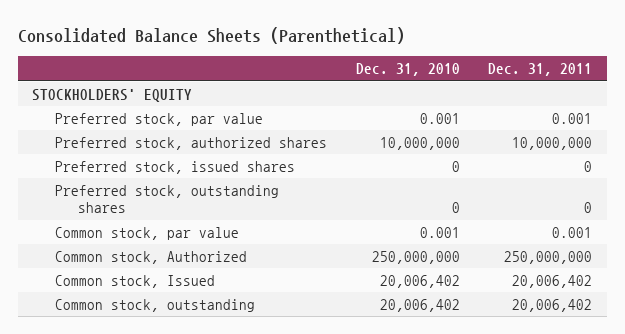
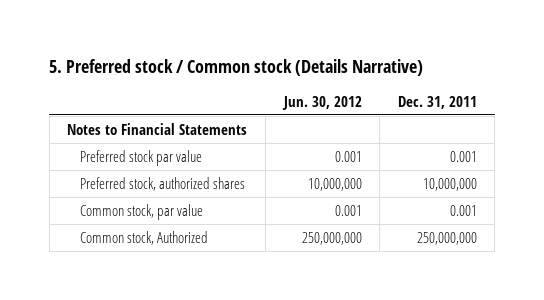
- Consolidated Balance Sheets (Parenthetical)
+ 5. Preferred stock / Common stock (Details Narrative)
- | Dec. 31, 2010 | Dec. 31, 2011
+ | Jun. 30, 2012 | Dec. 31, 2011
- STOCKHOLDERS' EQUITY
- Preferred stock, par value | 0.001 | 0.001
+ Notes to Financial Statements
+ Preferred stock par value | 0.001 | 0.001
- Preferred stock, issued shares | 0 | 0
- Preferred stock, outstanding shares | 0 | 0
- Common stock, Issued | 20,006,402 | 20,006,402
- Common stock, outstanding | 20,006,402 | 20,006,402

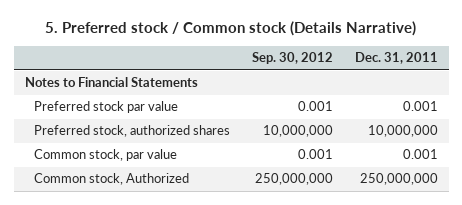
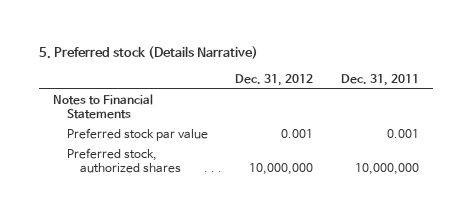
- 5. Preferred stock / Common stock (Details Narrative)
+ 5. Preferred stock (Details Narrative)
- | Sep. 30, 2012 | Dec. 31, 2011
+ | Dec. 31, 2012 | Dec. 31, 2011
- Common stock, par value | 0.001 | 0.001
- Common stock, Authorized | 250,000,000 | 250,000,000

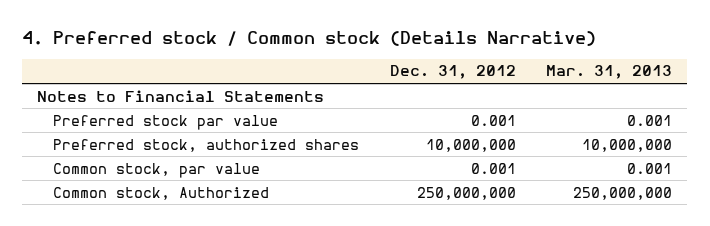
- 5. Preferred stock (Details Narrative)
+ 4. Preferred stock / Common stock (Details Narrative)
- | Dec. 31, 2012 | Dec. 31, 2011
+ | Dec. 31, 2012 | Mar. 31, 2013
+ Common stock, par value | 0.001 | 0.001
+ Common stock, Authorized | 250,000,000 | 250,000,000

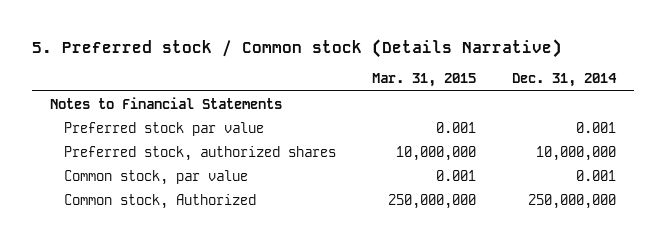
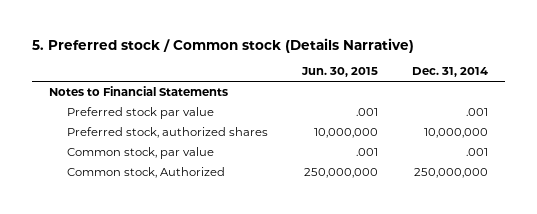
- | Mar. 31, 2015 | Dec. 31, 2014
+ | Jun. 30, 2015 | Dec. 31, 2014
- Preferred stock par value | 0.001 | 0.001
+ Preferred stock par value | .001 | .001
- Common stock, par value | 0.001 | 0.001
+ Common stock, par value | .001 | .001

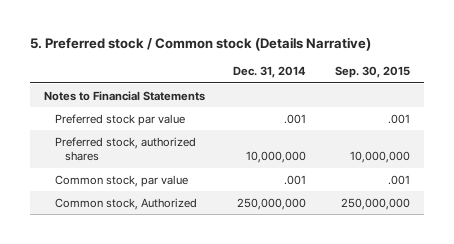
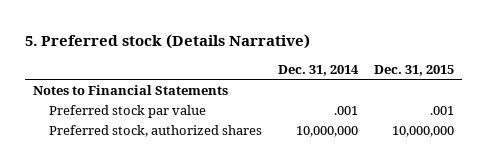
- 5. Preferred stock / Common stock (Details Narrative)
+ 5. Preferred stock (Details Narrative)
- | Dec. 31, 2014 | Sep. 30, 2015
+ | Dec. 31, 2014 | Dec. 31, 2015
- Common stock, par value | .001 | .001
- Common stock, Authorized | 250,000,000 | 250,000,000

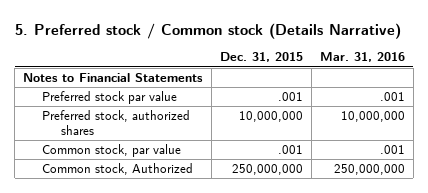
- 5. Preferred stock (Details Narrative)
+ 5. Preferred stock / Common stock (Details Narrative)
- | Dec. 31, 2014 | Dec. 31, 2015
+ | Dec. 31, 2015 | Mar. 31, 2016
+ Common stock, par value | .001 | .001
+ Common stock, Authorized | 250,000,000 | 250,000,000

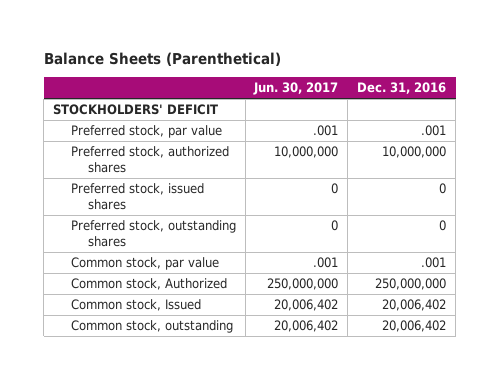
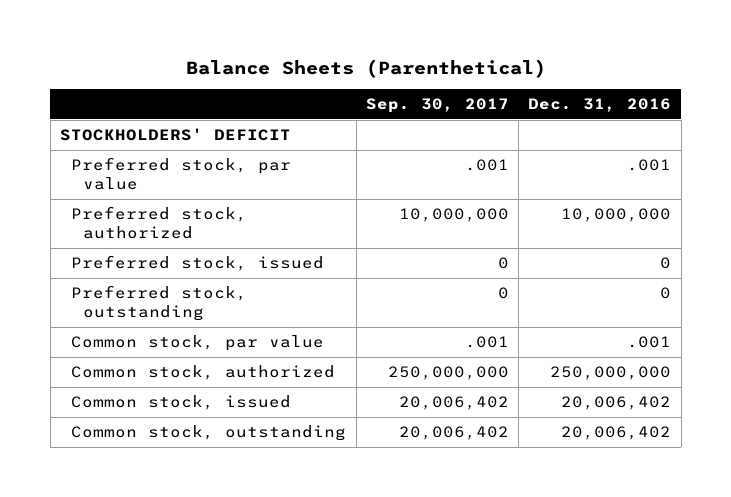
- | Jun. 30, 2017 | Dec. 31, 2016
+ | Sep. 30, 2017 | Dec. 31, 2016
- Preferred stock, authorized shares | 10,000,000 | 10,000,000
- Preferred stock, issued shares | 0 | 0
- Preferred stock, outstanding shares | 0 | 0
+ Preferred stock, authorized | 10,000,000 | 10,000,000
+ Preferred stock, issued | 0 | 0
+ Preferred stock, outstanding | 0 | 0
- Common stock, Authorized | 250,000,000 | 250,000,000
- Common stock, Issued | 20,006,402 | 20,006,402
+ Common stock, authorized | 250,000,000 | 250,000,000
+ Common stock, issued | 20,006,402 | 20,006,402

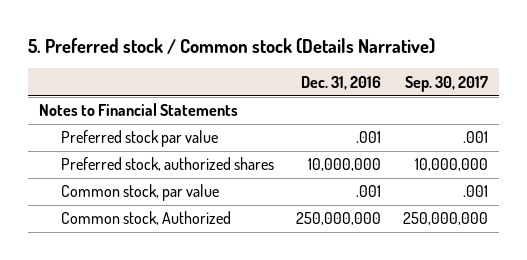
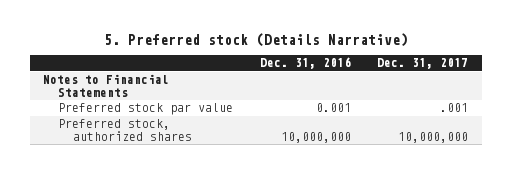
- 5. Preferred stock / Common stock (Details Narrative)
+ 5. Preferred stock (Details Narrative)
- | Dec. 31, 2016 | Sep. 30, 2017
+ | Dec. 31, 2016 | Dec. 31, 2017
- Preferred stock par value | .001 | .001
+ Preferred stock par value | 0.001 | .001
- Common stock, par value | .001 | .001
- Common stock, Authorized | 250,000,000 | 250,000,000

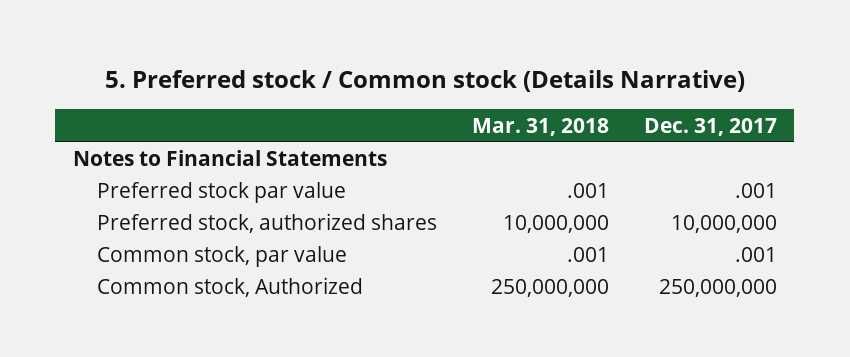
- 5. Preferred stock (Details Narrative)
+ 5. Preferred stock / Common stock (Details Narrative)
- | Dec. 31, 2016 | Dec. 31, 2017
+ | Mar. 31, 2018 | Dec. 31, 2017
+ Common stock, par value | .001 | .001
+ Common stock, Authorized | 250,000,000 | 250,000,000

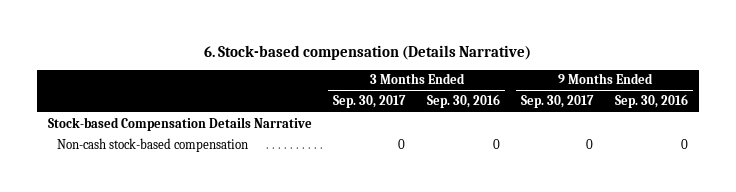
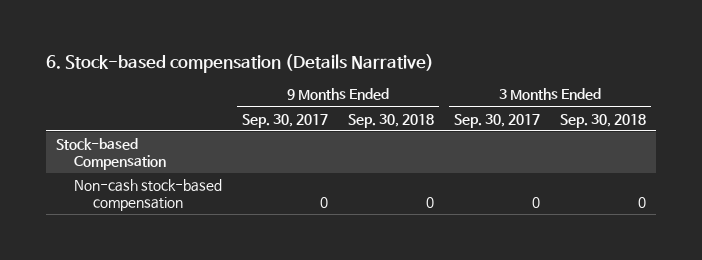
- | 3 Months Ended Sep. 30, 2017 | 3 Months Ended Sep. 30, 2016 | 9 Months Ended Sep. 30, 2017 | 9 Months Ended Sep. 30, 2016
+ | 9 Months Ended Sep. 30, 2017 | 9 Months Ended Sep. 30, 2018 | 3 Months Ended Sep. 30, 2017 | 3 Months Ended Sep. 30, 2018
- Stock-based Compensation Details Narrative
+ Stock-based Compensation

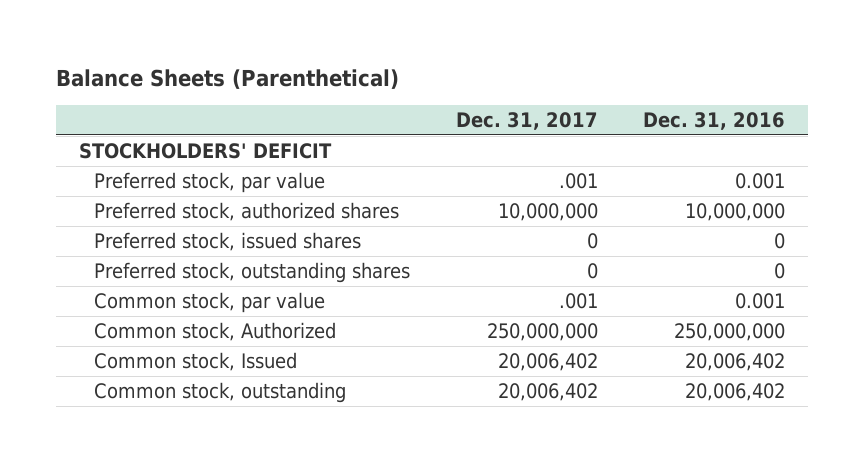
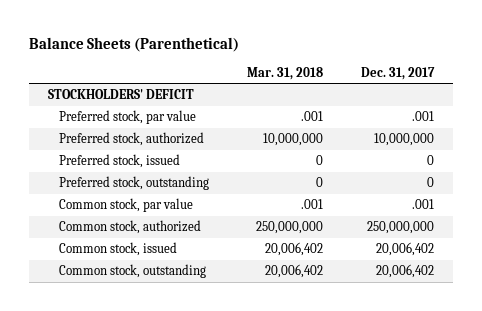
- | Dec. 31, 2017 | Dec. 31, 2016
+ | Mar. 31, 2018 | Dec. 31, 2017
- Preferred stock, authorized shares | 10,000,000 | 10,000,000
- Preferred stock, issued shares | 0 | 0
- Preferred stock, outstanding shares | 0 | 0
+ Preferred stock, authorized | 10,000,000 | 10,000,000
+ Preferred stock, issued | 0 | 0
+ Preferred stock, outstanding | 0 | 0
- Common stock, Authorized | 250,000,000 | 250,000,000
- Common stock, Issued | 20,006,402 | 20,006,402
+ Common stock, authorized | 250,000,000 | 250,000,000
+ Common stock, issued | 20,006,402 | 20,006,402

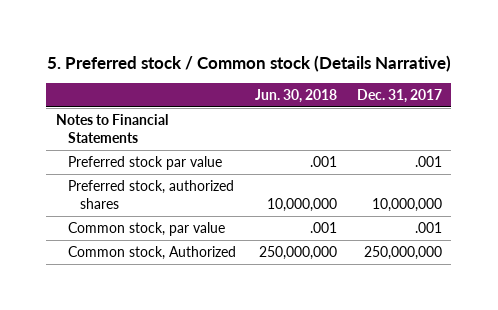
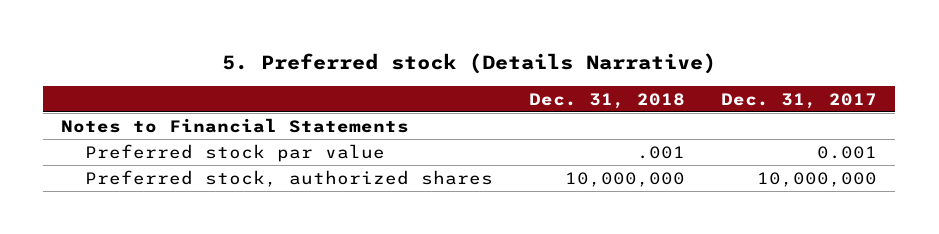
- 5. Preferred stock / Common stock (Details Narrative)
+ 5. Preferred stock (Details Narrative)
- | Jun. 30, 2018 | Dec. 31, 2017
+ | Dec. 31, 2018 | Dec. 31, 2017
- Preferred stock par value | .001 | .001
+ Preferred stock par value | .001 | 0.001
- Common stock, par value | .001 | .001
- Common stock, Authorized | 250,000,000 | 250,000,000

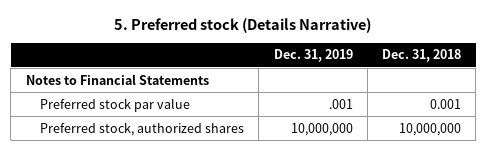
- | Dec. 31, 2018 | Dec. 31, 2017
+ | Dec. 31, 2019 | Dec. 31, 2018
- Preferred stock par value | .001 | 0.001
+ Preferred stock par value | .001 | 0.001

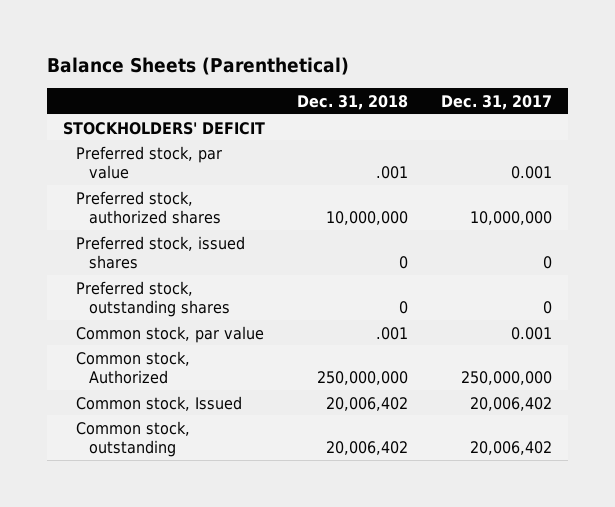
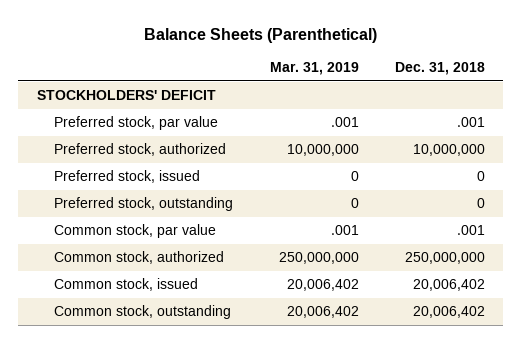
- | Dec. 31, 2018 | Dec. 31, 2017
+ | Mar. 31, 2019 | Dec. 31, 2018
- Preferred stock, authorized shares | 10,000,000 | 10,000,000
- Preferred stock, issued shares | 0 | 0
- Preferred stock, outstanding shares | 0 | 0
+ Preferred stock, authorized | 10,000,000 | 10,000,000
+ Preferred stock, issued | 0 | 0
+ Preferred stock, outstanding | 0 | 0
- Common stock, Authorized | 250,000,000 | 250,000,000
- Common stock, Issued | 20,006,402 | 20,006,402
+ Common stock, authorized | 250,000,000 | 250,000,000
+ Common stock, issued | 20,006,402 | 20,006,402

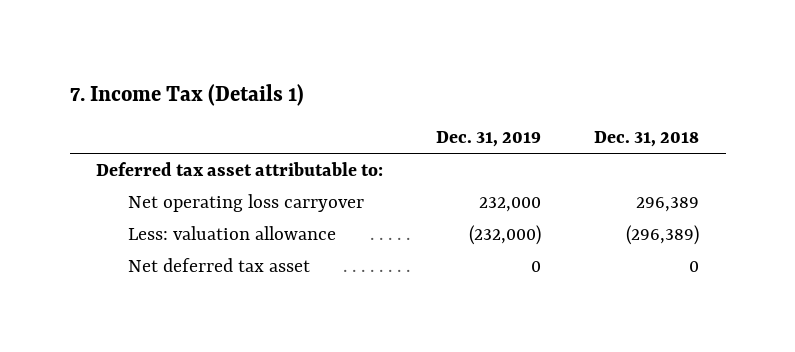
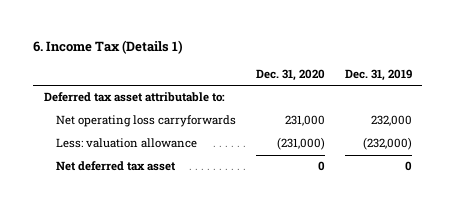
- 7. Income Tax (Details 1)
+ 6. Income Tax (Details 1)
- | Dec. 31, 2019 | Dec. 31, 2018
+ | Dec. 31, 2020 | Dec. 31, 2019
- Net operating loss carryover | 232,000 | 296,389
+ Net operating loss carryforwards | 231,000 | 232,000

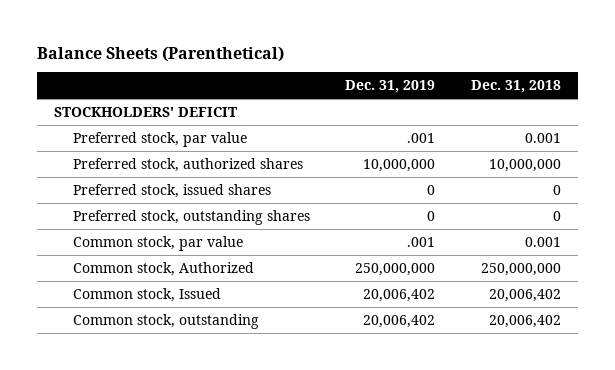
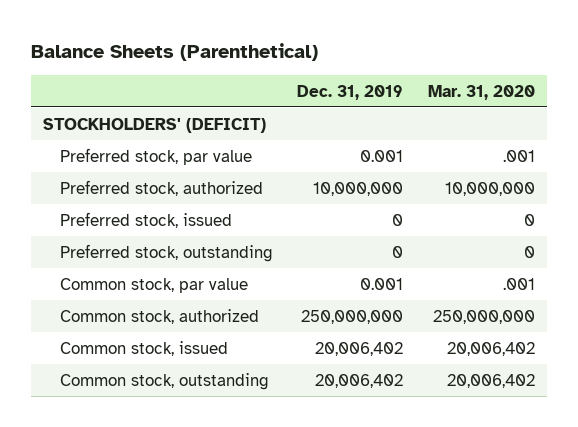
- | Dec. 31, 2019 | Dec. 31, 2018
+ | Dec. 31, 2019 | Mar. 31, 2020
- STOCKHOLDERS' DEFICIT
- Preferred stock, par value | .001 | 0.001
- Preferred stock, authorized shares | 10,000,000 | 10,000,000
- Preferred stock, issued shares | 0 | 0
- Preferred stock, outstanding shares | 0 | 0
- Common stock, par value | .001 | 0.001
- Common stock, Authorized | 250,000,000 | 250,000,000
- Common stock, Issued | 20,006,402 | 20,006,402
+ STOCKHOLDERS' (DEFICIT)
+ Preferred stock, par value | 0.001 | .001
+ Preferred stock, authorized | 10,000,000 | 10,000,000
+ Preferred stock, issued | 0 | 0
+ Preferred stock, outstanding | 0 | 0
+ Common stock, par value | 0.001 | .001
+ Common stock, authorized | 250,000,000 | 250,000,000
+ Common stock, issued | 20,006,402 | 20,006,402

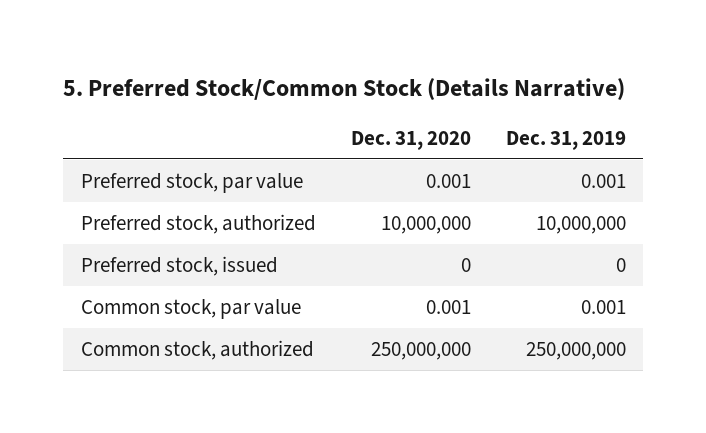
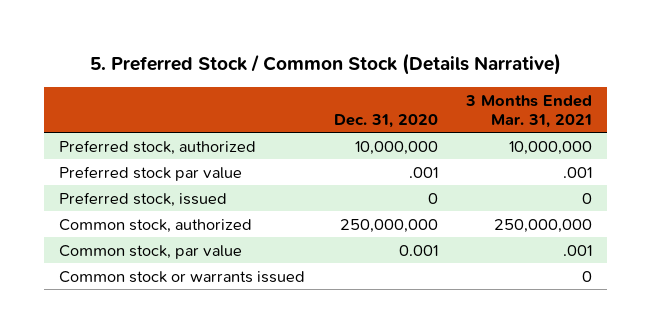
- 5. Preferred Stock/Common Stock (Details Narrative)
+ 5. Preferred Stock / Common Stock (Details Narrative)
- | Dec. 31, 2020 | Dec. 31, 2019
+ | Dec. 31, 2020 | 3 Months Ended Mar. 31, 2021
- Preferred stock, par value | 0.001 | 0.001
+ Preferred stock par value | .001 | .001
moved down: Common stock, par value | 0.001 | .001
+ Common stock or warrants issued | | 0

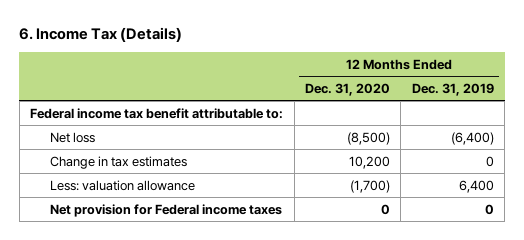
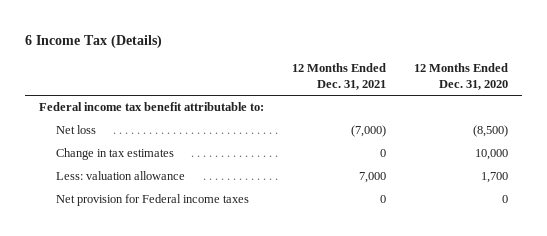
- 6. Income Tax (Details)
+ 6 Income Tax (Details)
- | 12 Months Ended Dec. 31, 2020 | 12 Months Ended Dec. 31, 2019
+ | 12 Months Ended Dec. 31, 2021 | 12 Months Ended Dec. 31, 2020
- Change in tax estimates | 10,200 | 0
- Less: valuation allowance | (1,700) | 6,400
+ Change in tax estimates | 0 | 10,000
+ Less: valuation allowance | 7,000 | 1,700

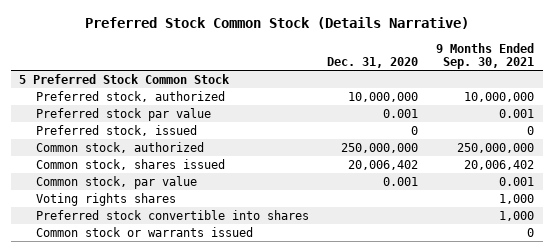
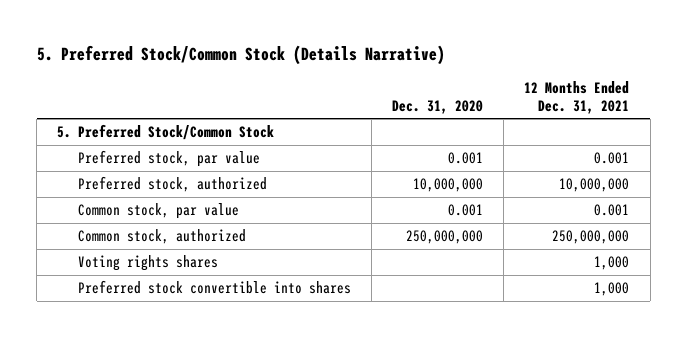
- Preferred Stock Common Stock (Details Narrative)
+ 5. Preferred Stock/Common Stock (Details Narrative)
- | Dec. 31, 2020 | 9 Months Ended Sep. 30, 2021
+ | Dec. 31, 2020 | 12 Months Ended Dec. 31, 2021
- 5 Preferred Stock Common Stock
+ 5. Preferred Stock/Common Stock
+ Preferred stock, par value | 0.001 | 0.001
- Preferred stock par value | 0.001 | 0.001
- Preferred stock, issued | 0 | 0
- Common stock, shares issued | 20,006,402 | 20,006,402
moved down: Common stock, authorized | 250,000,000 | 250,000,000
- Common stock or warrants issued | | 0

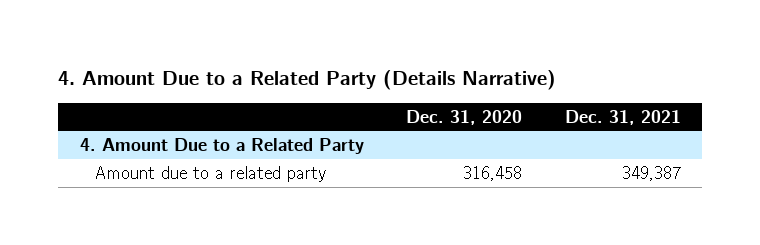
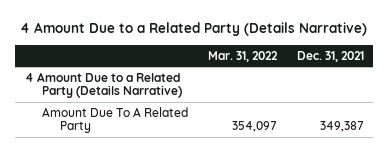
- 4. Amount Due to a Related Party (Details Narrative)
+ 4 Amount Due to a Related Party (Details Narrative)
- | Dec. 31, 2020 | Dec. 31, 2021
+ | Mar. 31, 2022 | Dec. 31, 2021
- 4. Amount Due to a Related Party
- Amount due to a related party | 316,458 | 349,387
+ 4 Amount Due to a Related Party (Details Narrative)
+ Amount Due To A Related Party | 354,097 | 349,387

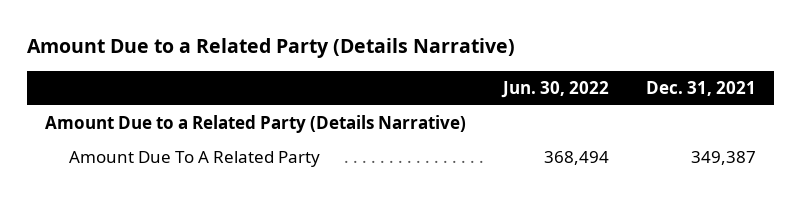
- 4 Amount Due to a Related Party (Details Narrative)
+ Amount Due to a Related Party (Details Narrative)
- | Mar. 31, 2022 | Dec. 31, 2021
+ | Jun. 30, 2022 | Dec. 31, 2021
- 4 Amount Due to a Related Party (Details Narrative)
+ Amount Due to a Related Party (Details Narrative)

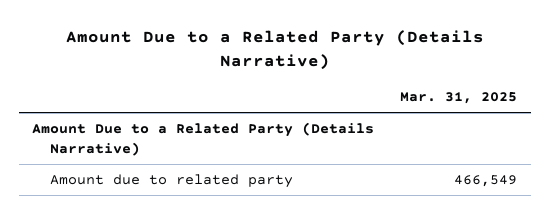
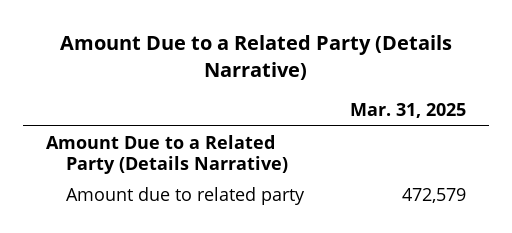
- Amount due to related party | 466,549
+ Amount due to related party | 472,579

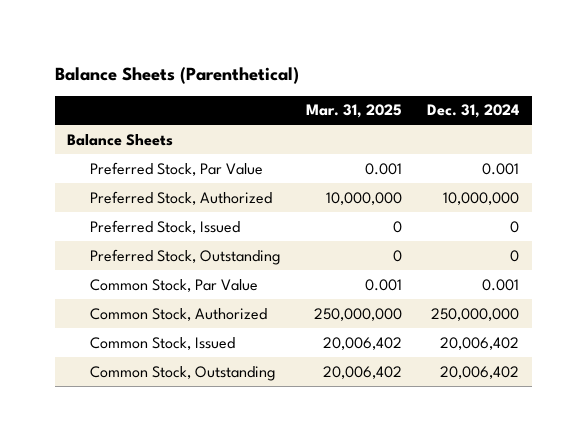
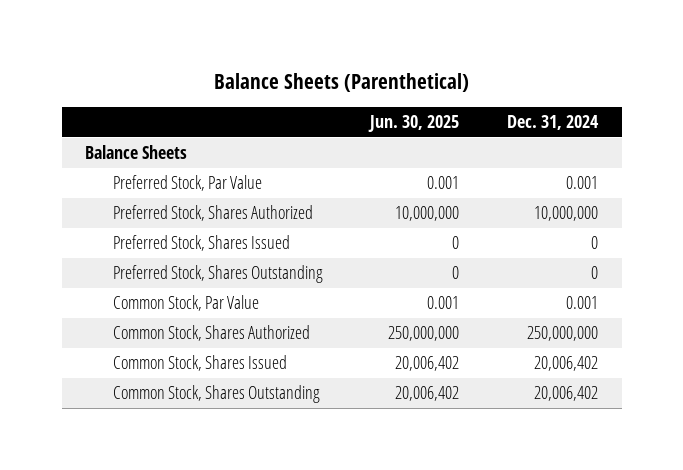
- | Mar. 31, 2025 | Dec. 31, 2024
+ | Jun. 30, 2025 | Dec. 31, 2024
- Preferred Stock, Authorized | 10,000,000 | 10,000,000
- Preferred Stock, Issued | 0 | 0
- Preferred Stock, Outstanding | 0 | 0
+ Preferred Stock, Shares Authorized | 10,000,000 | 10,000,000
+ Preferred Stock, Shares Issued | 0 | 0
+ Preferred Stock, Shares Outstanding | 0 | 0
- Common Stock, Authorized | 250,000,000 | 250,000,000
- Common Stock, Issued | 20,006,402 | 20,006,402
- Common Stock, Outstanding | 20,006,402 | 20,006,402
+ Common Stock, Shares Authorized | 250,000,000 | 250,000,000
+ Common Stock, Shares Issued | 20,006,402 | 20,006,402
+ Common Stock, Shares Outstanding | 20,006,402 | 20,006,402

